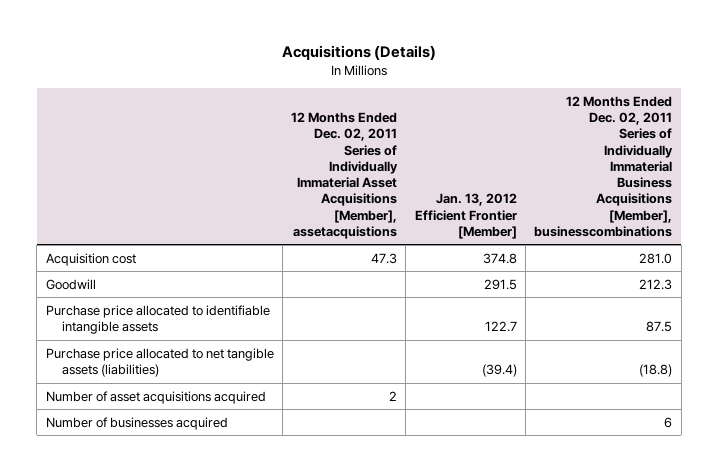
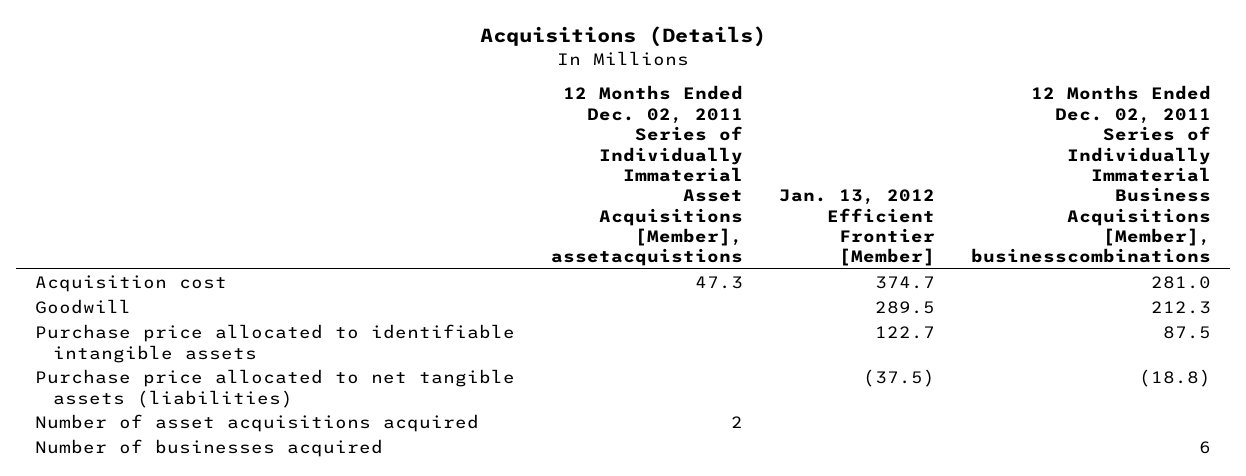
- Acquisition cost | 47.3 | 374.8 | 281.0
- Goodwill | | 291.5 | 212.3
+ Acquisition cost | 47.3 | 374.7 | 281.0
+ Goodwill | | 289.5 | 212.3
- Purchase price allocated to net tangible assets (liabilities) | | (39.4) | (18.8)
+ Purchase price allocated to net tangible assets (liabilities) | | (37.5) | (18.8)

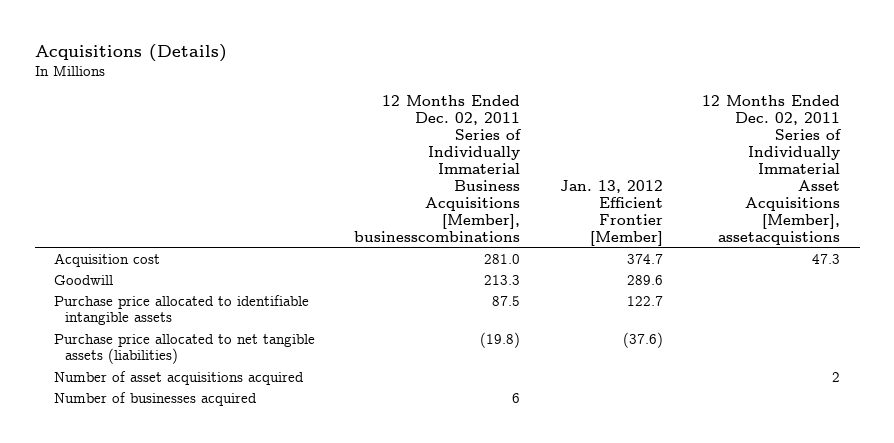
- | 12 Months Ended Dec. 02, 2011 Series of Individually Immaterial Asset Acquisitions [Member], assetacquistions | Jan. 13, 2012 Efficient Frontier [Member] | 12 Months Ended Dec. 02, 2011 Series of Individually Immaterial Business Acquisitions [Member], businesscombinations
+ | 12 Months Ended Dec. 02, 2011 Series of Individually Immaterial Business Acquisitions [Member], businesscombinations | Jan. 13, 2012 Efficient Frontier [Member] | 12 Months Ended Dec. 02, 2011 Series of Individually Immaterial Asset Acquisitions [Member], assetacquistions
- Goodwill | | 289.5 | 212.3
+ Goodwill | 213.3 | 289.6 |
- Purchase price allocated to net tangible assets (liabilities) | | (37.5) | (18.8)
+ Purchase price allocated to net tangible assets (liabilities) | (19.8) | (37.6) |

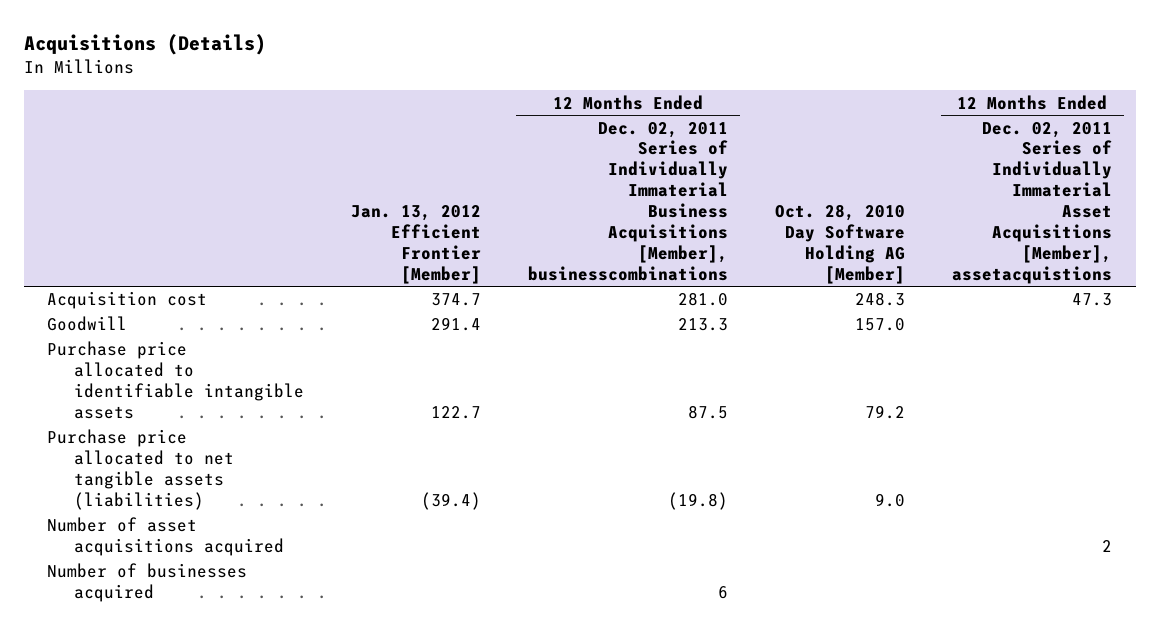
- | 12 Months Ended Dec. 02, 2011 Series of Individually Immaterial Business Acquisitions [Member], businesscombinations | Jan. 13, 2012 Efficient Frontier [Member] | 12 Months Ended Dec. 02, 2011 Series of Individually Immaterial Asset Acquisitions [Member], assetacquistions
+ | Jan. 13, 2012 Efficient Frontier [Member] | 12 Months Ended Dec. 02, 2011 Series of Individually Immaterial Business Acquisitions [Member], businesscombinations | Oct. 28, 2010 Day Software Holding AG [Member] | 12 Months Ended Dec. 02, 2011 Series of Individually Immaterial Asset Acquisitions [Member], assetacquistions
- Goodwill | 213.3 | 289.6 |
+ Goodwill | 291.4 | 213.3 | 157.0 |
- Purchase price allocated to net tangible assets (liabilities) | (19.8) | (37.6) |
+ Purchase price allocated to net tangible assets (liabilities) | (39.4) | (19.8) | 9.0 |

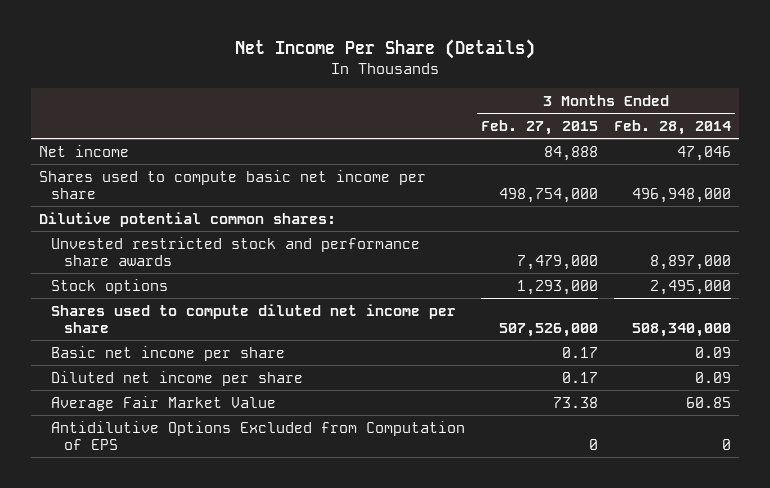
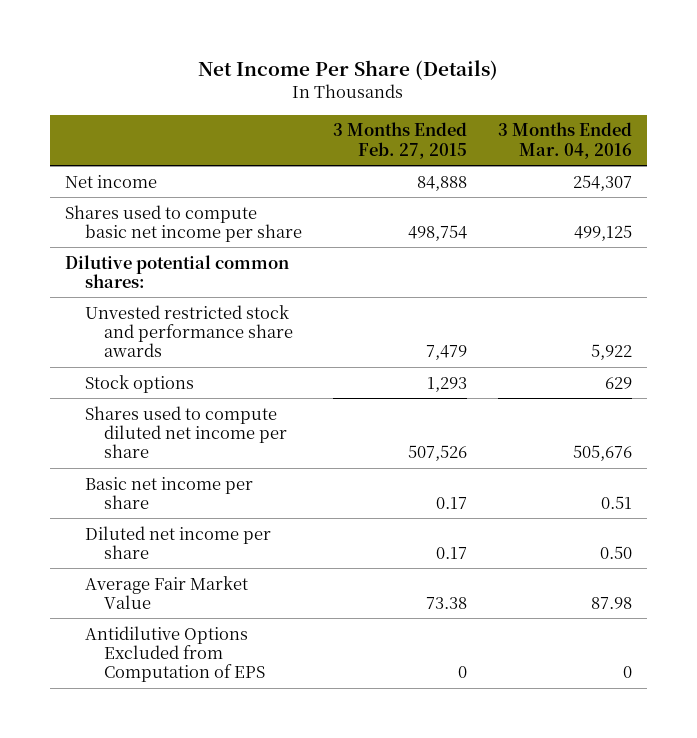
- | 3 Months Ended Feb. 27, 2015 | 3 Months Ended Feb. 28, 2014
+ | 3 Months Ended Feb. 27, 2015 | 3 Months Ended Mar. 04, 2016
- Shares used to compute basic net income per share | 498,754,000 | 496,948,000
+ Shares used to compute basic net income per share | 498,754 | 499,125
- Unvested restricted stock and performance share awards | 7,479,000 | 8,897,000
- Stock options | 1,293,000 | 2,495,000
- Shares used to compute diluted net income per share | 507,526,000 | 508,340,000
+ Unvested restricted stock and performance share awards | 7,479 | 5,922
+ Stock options | 1,293 | 629
+ Shares used to compute diluted net income per share | 507,526 | 505,676

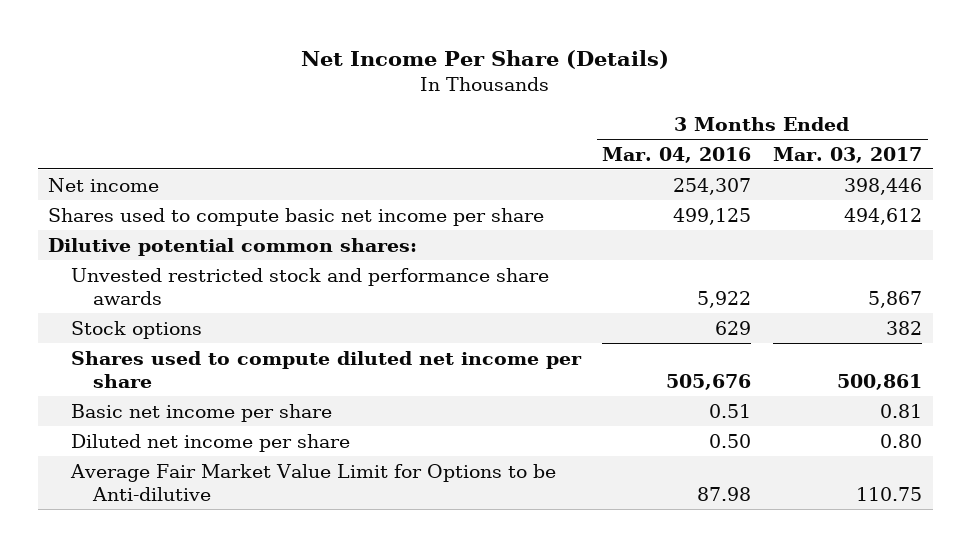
- | 3 Months Ended Feb. 27, 2015 | 3 Months Ended Mar. 04, 2016
+ | 3 Months Ended Mar. 04, 2016 | 3 Months Ended Mar. 03, 2017
- Average Fair Market Value | 73.38 | 87.98
- Antidilutive Options Excluded from Computation of EPS | 0 | 0
+ Average Fair Market Value Limit for Options to be Anti-dilutive | 87.98 | 110.75

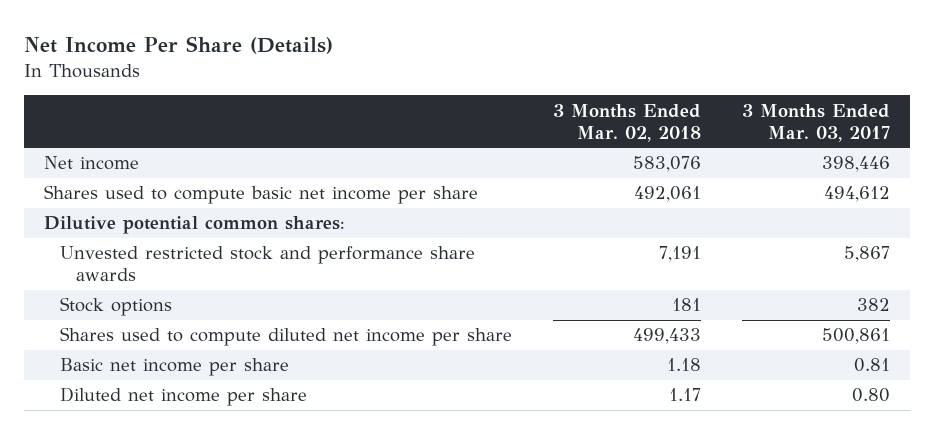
- | 3 Months Ended Mar. 04, 2016 | 3 Months Ended Mar. 03, 2017
+ | 3 Months Ended Mar. 02, 2018 | 3 Months Ended Mar. 03, 2017
- Average Fair Market Value Limit for Options to be Anti-dilutive | 87.98 | 110.75

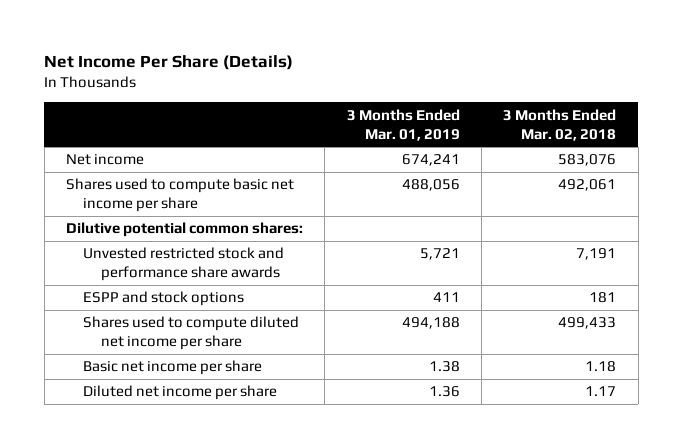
- | 3 Months Ended Mar. 02, 2018 | 3 Months Ended Mar. 03, 2017
+ | 3 Months Ended Mar. 01, 2019 | 3 Months Ended Mar. 02, 2018
- Stock options | 181 | 382
+ ESPP and stock options | 411 | 181

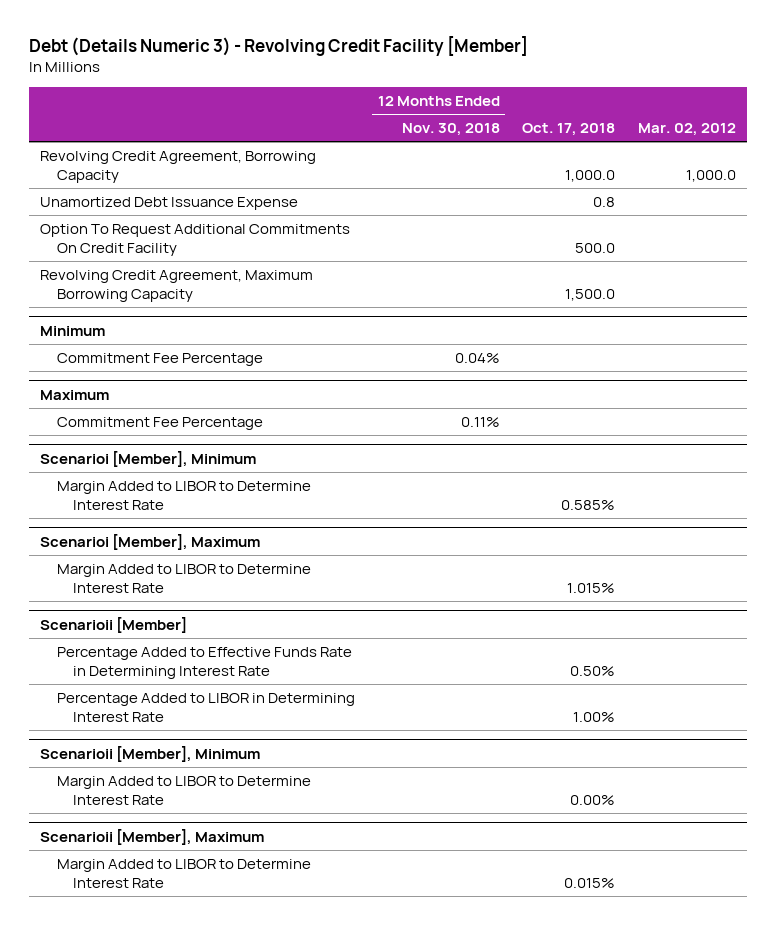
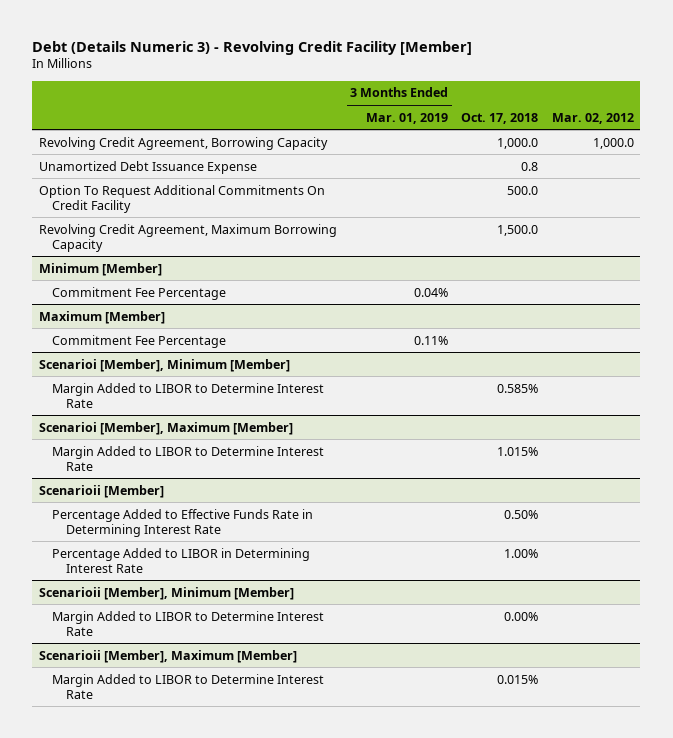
- | 12 Months Ended Nov. 30, 2018 | Oct. 17, 2018 | Mar. 02, 2012
+ | 3 Months Ended Mar. 01, 2019 | Oct. 17, 2018 | Mar. 02, 2012
- Minimum
+ Minimum [Member]
- Maximum
+ Maximum [Member]
- Scenarioi [Member], Minimum
+ Scenarioi [Member], Minimum [Member]
- Scenarioi [Member], Maximum
+ Scenarioi [Member], Maximum [Member]
- Scenarioii [Member], Minimum
+ Scenarioii [Member], Minimum [Member]
- Scenarioii [Member], Maximum
+ Scenarioii [Member], Maximum [Member]

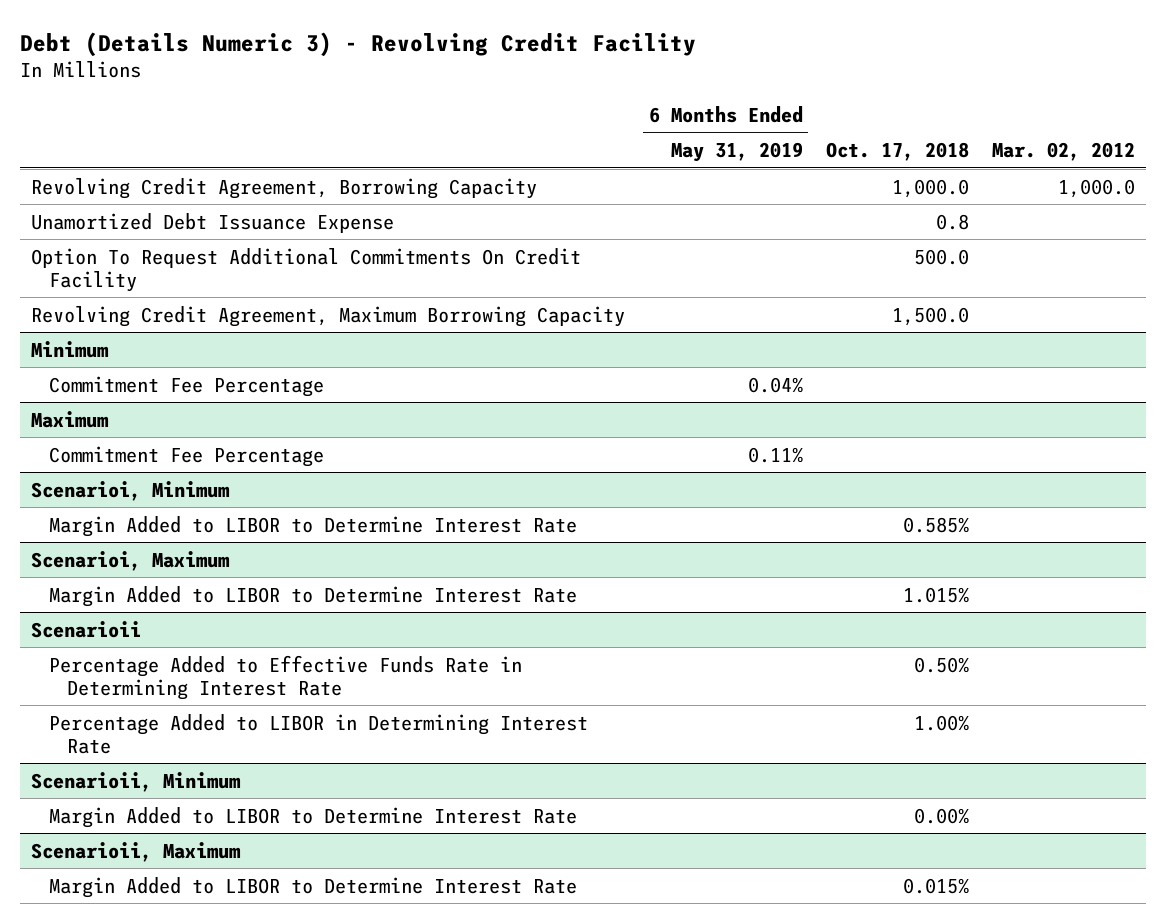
- Debt (Details Numeric 3) - Revolving Credit Facility [Member]
+ Debt (Details Numeric 3) - Revolving Credit Facility
- | 3 Months Ended Mar. 01, 2019 | Oct. 17, 2018 | Mar. 02, 2012
+ | 6 Months Ended May 31, 2019 | Oct. 17, 2018 | Mar. 02, 2012
- Minimum [Member]
+ Minimum
- Maximum [Member]
+ Maximum
- Scenarioi [Member], Minimum [Member]
+ Scenarioi, Minimum
- Scenarioi [Member], Maximum [Member]
+ Scenarioi, Maximum
- Scenarioii [Member]
+ Scenarioii
- Scenarioii [Member], Minimum [Member]
+ Scenarioii, Minimum
- Scenarioii [Member], Maximum [Member]
+ Scenarioii, Maximum

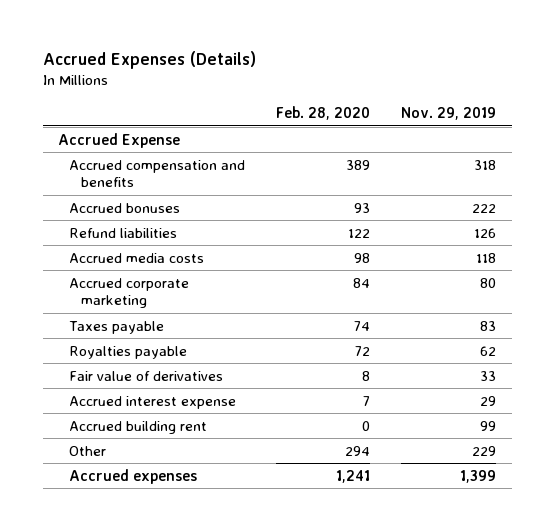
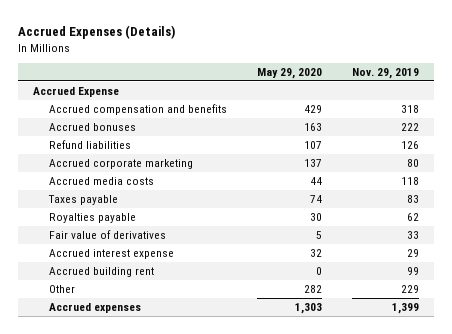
- | Feb. 28, 2020 | Nov. 29, 2019
+ | May 29, 2020 | Nov. 29, 2019
moved down: Accrued media costs | 44 | 118

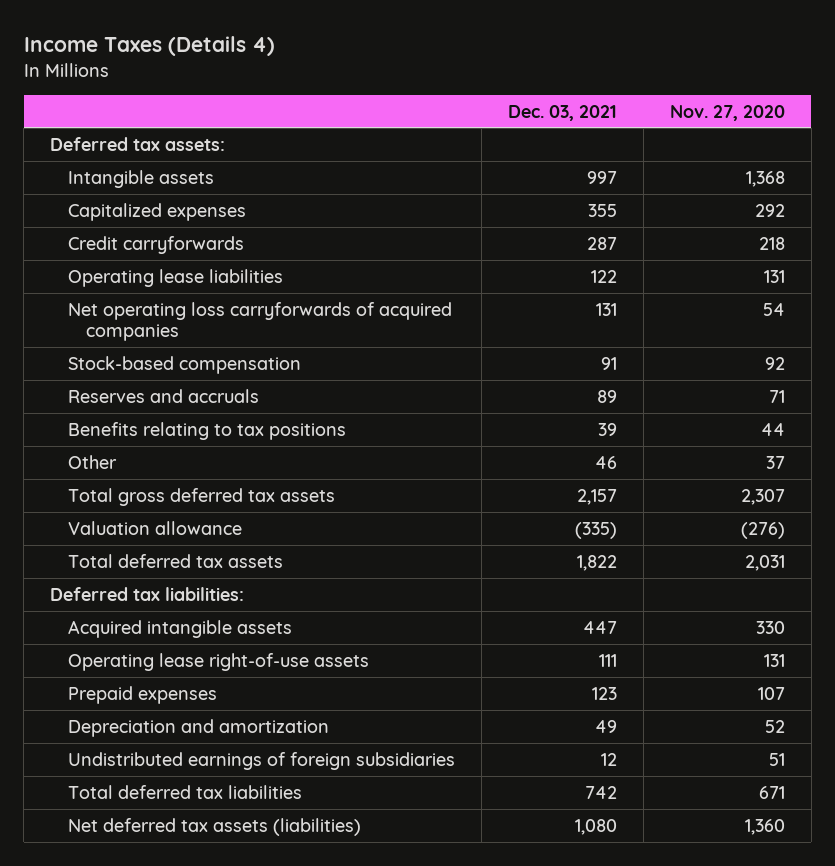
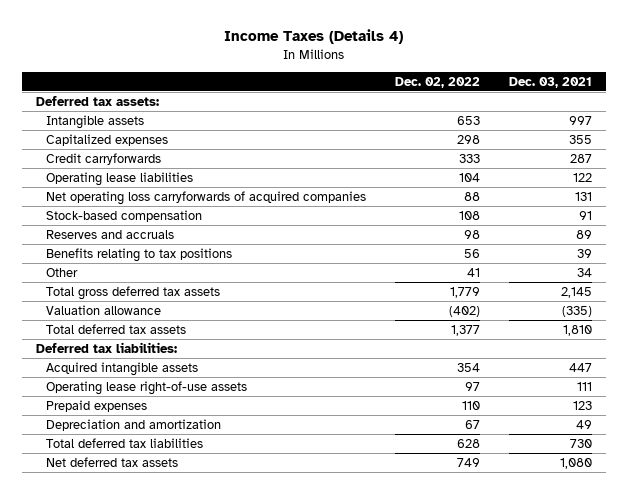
- | Dec. 03, 2021 | Nov. 27, 2020
+ | Dec. 02, 2022 | Dec. 03, 2021
- Other | 46 | 37
- Total gross deferred tax assets | 2,157 | 2,307
+ Other | 41 | 34
+ Total gross deferred tax assets | 1,779 | 2,145
- Total deferred tax assets | 1,822 | 2,031
+ Total deferred tax assets | 1,377 | 1,810
- Undistributed earnings of foreign subsidiaries | 12 | 51
- Total deferred tax liabilities | 742 | 671
- Net deferred tax assets (liabilities) | 1,080 | 1,360
+ Total deferred tax liabilities | 628 | 730
+ Net deferred tax assets | 749 | 1,080

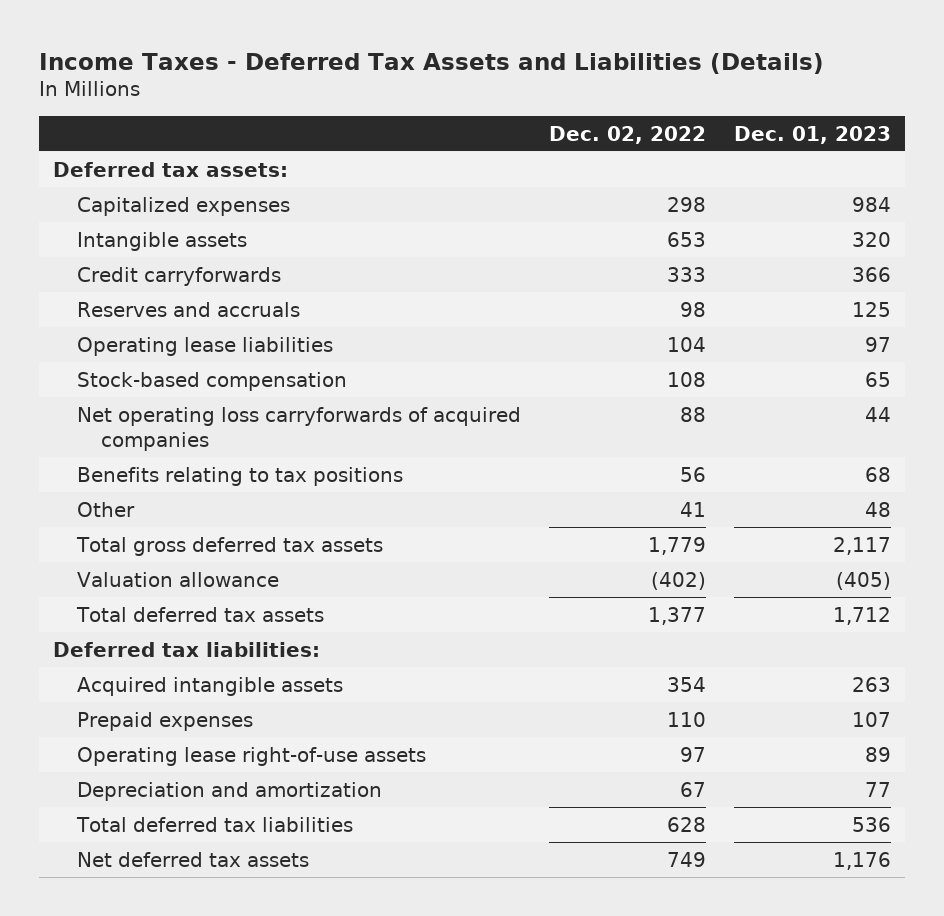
- Income Taxes (Details 4)
+ Income Taxes - Deferred Tax Assets and Liabilities (Details)
- | Dec. 02, 2022 | Dec. 03, 2021
+ | Dec. 02, 2022 | Dec. 01, 2023
moved down: Intangible assets | 653 | 320
moved up: Reserves and accruals | 98 | 125
moved down: Net operating loss carryforwards of acquired companies | 88 | 44
moved down: Operating lease right-of-use assets | 97 | 89

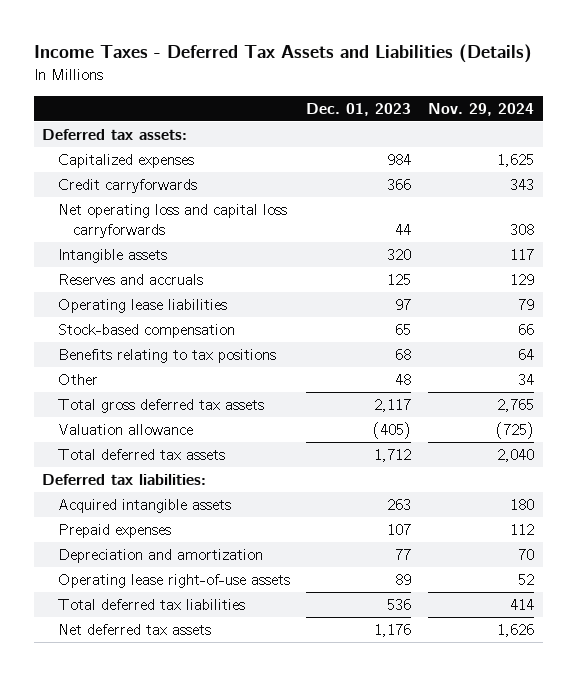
- | Dec. 02, 2022 | Dec. 01, 2023
+ | Dec. 01, 2023 | Nov. 29, 2024
+ Net operating loss and capital loss carryforwards | 44 | 308
moved down: Intangible assets | 320 | 117
- Net operating loss carryforwards of acquired companies | 88 | 44
moved down: Operating lease right-of-use assets | 89 | 52

